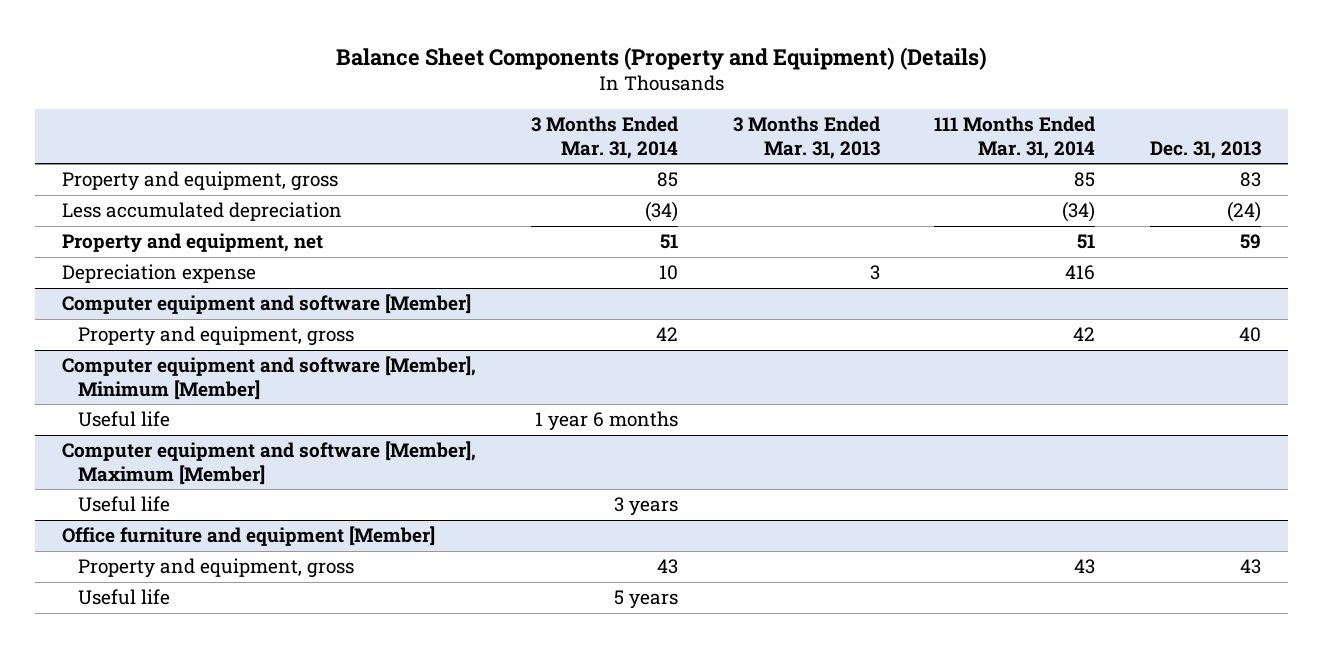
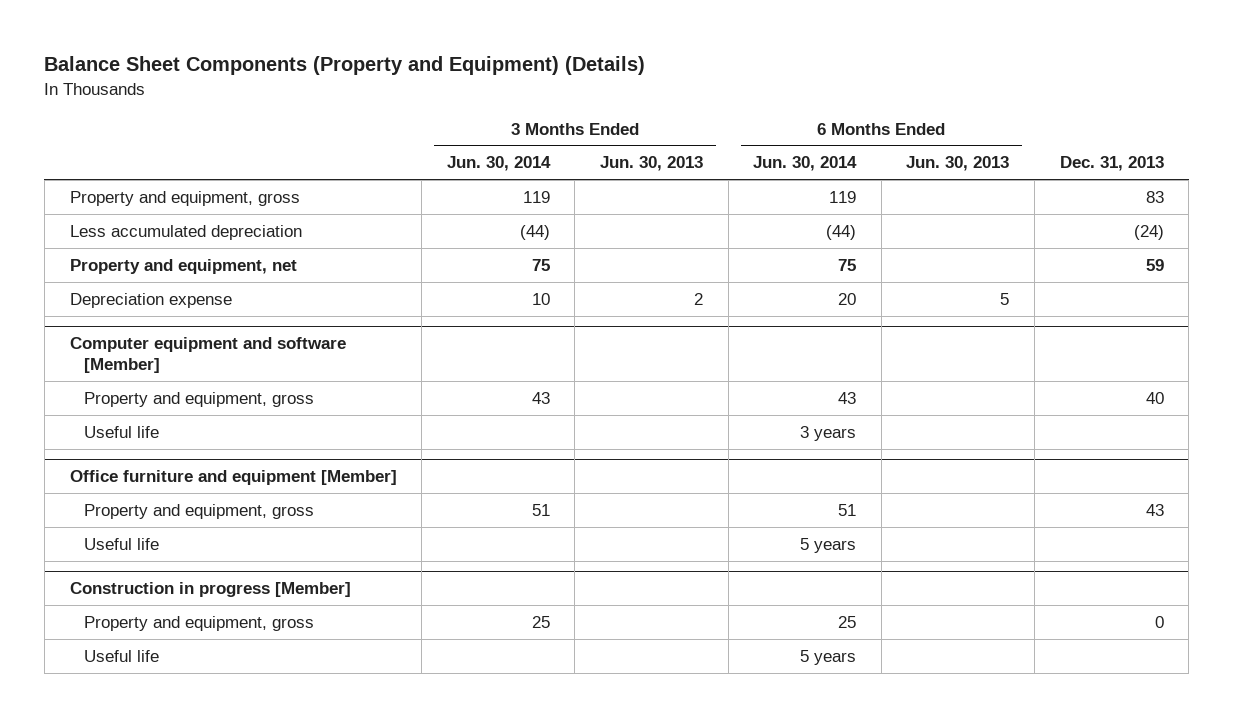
- | 3 Months Ended Mar. 31, 2014 | 3 Months Ended Mar. 31, 2013 | 111 Months Ended Mar. 31, 2014 | Dec. 31, 2013
+ | 3 Months Ended Jun. 30, 2014 | 3 Months Ended Jun. 30, 2013 | 6 Months Ended Jun. 30, 2014 | 6 Months Ended Jun. 30, 2013 | Dec. 31, 2013
- Computer equipment and software [Member], Minimum [Member]
- Useful life | 1 year 6 months | | |
- Computer equipment and software [Member], Maximum [Member]
- Useful life | 3 years | | |
@ Computer equipment and software [Member]
+ Useful life | | | 3 years | |
+ Construction in progress [Member]
+ Property and equipment, gross | 25 | | 25 | | 0
+ Useful life | | | 5 years | |

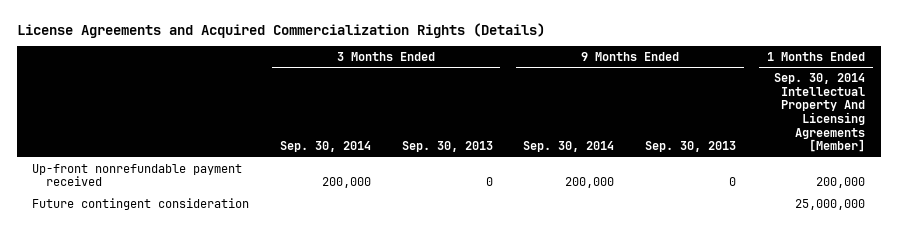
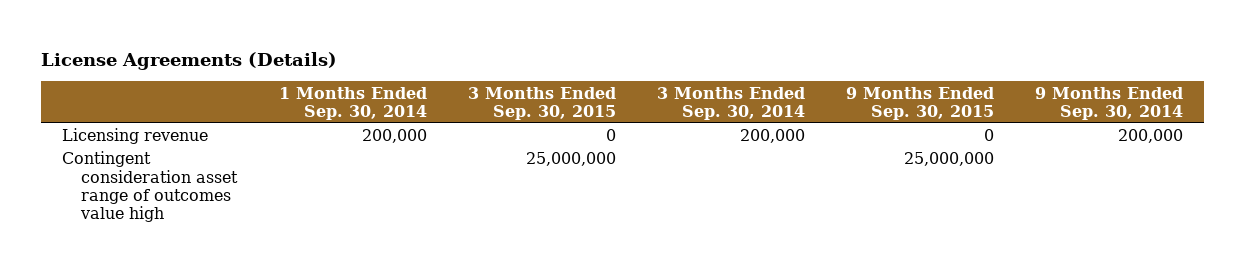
- License Agreements and Acquired Commercialization Rights (Details)
+ License Agreements (Details)
- | 3 Months Ended Sep. 30, 2014 | 3 Months Ended Sep. 30, 2013 | 9 Months Ended Sep. 30, 2014 | 9 Months Ended Sep. 30, 2013 | 1 Months Ended Sep. 30, 2014 Intellectual Property And Licensing Agreements [Member]
+ | 1 Months Ended Sep. 30, 2014 | 3 Months Ended Sep. 30, 2015 | 3 Months Ended Sep. 30, 2014 | 9 Months Ended Sep. 30, 2015 | 9 Months Ended Sep. 30, 2014
- Up-front nonrefundable payment received | 200,000 | 0 | 200,000 | 0 | 200,000
- Future contingent consideration | | | | | 25,000,000
+ Licensing revenue | 200,000 | 0 | 200,000 | 0 | 200,000
+ Contingent consideration asset range of outcomes value high | | 25,000,000 | | 25,000,000 |

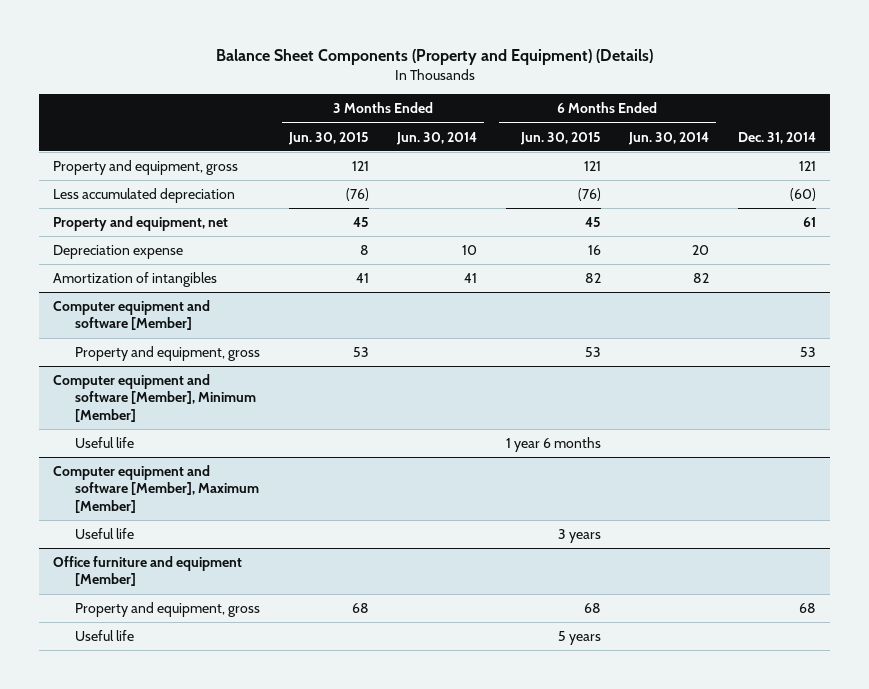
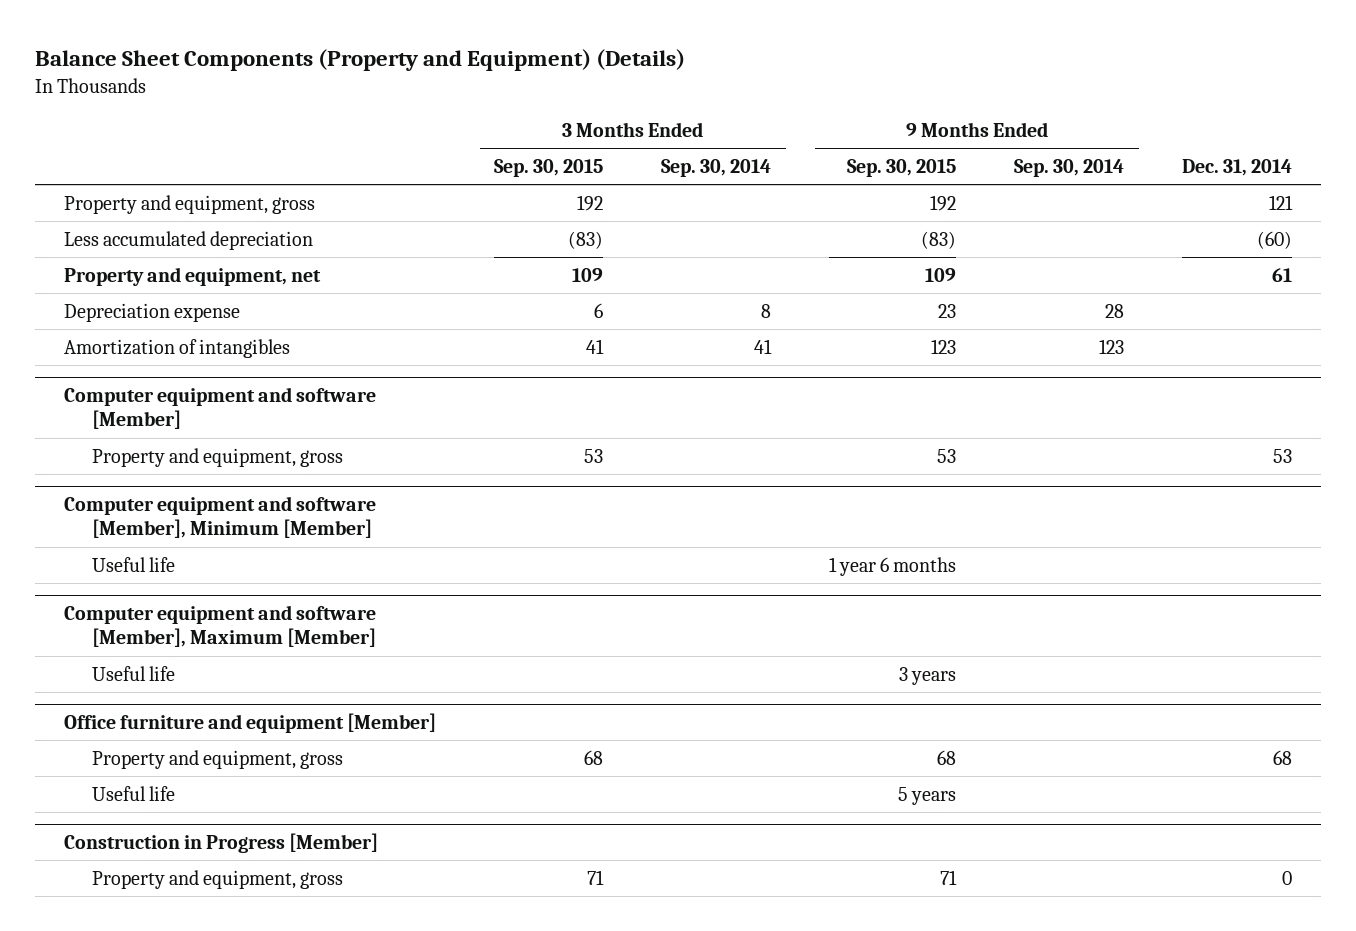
- | 3 Months Ended Jun. 30, 2015 | 3 Months Ended Jun. 30, 2014 | 6 Months Ended Jun. 30, 2015 | 6 Months Ended Jun. 30, 2014 | Dec. 31, 2014
+ | 3 Months Ended Sep. 30, 2015 | 3 Months Ended Sep. 30, 2014 | 9 Months Ended Sep. 30, 2015 | 9 Months Ended Sep. 30, 2014 | Dec. 31, 2014
+ Construction in Progress [Member]
+ Property and equipment, gross | 71 | | 71 | | 0

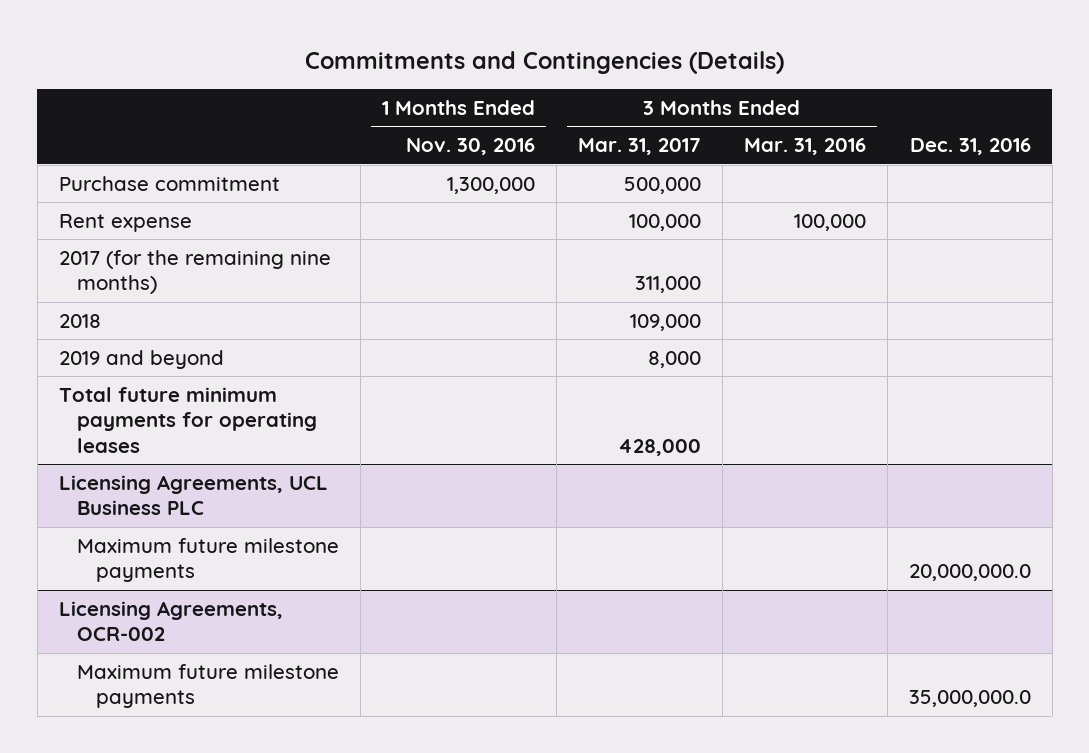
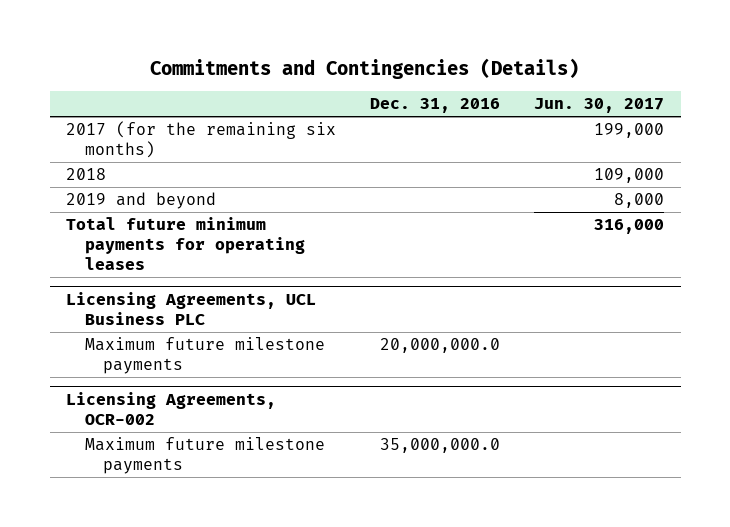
- | 1 Months Ended Nov. 30, 2016 | 3 Months Ended Mar. 31, 2017 | 3 Months Ended Mar. 31, 2016 | Dec. 31, 2016
+ | Dec. 31, 2016 | Jun. 30, 2017
- Purchase commitment | 1,300,000 | 500,000 | |
- Rent expense | | 100,000 | 100,000 |
- 2017 (for the remaining nine months) | | 311,000 | |
+ 2017 (for the remaining six months) | | 199,000

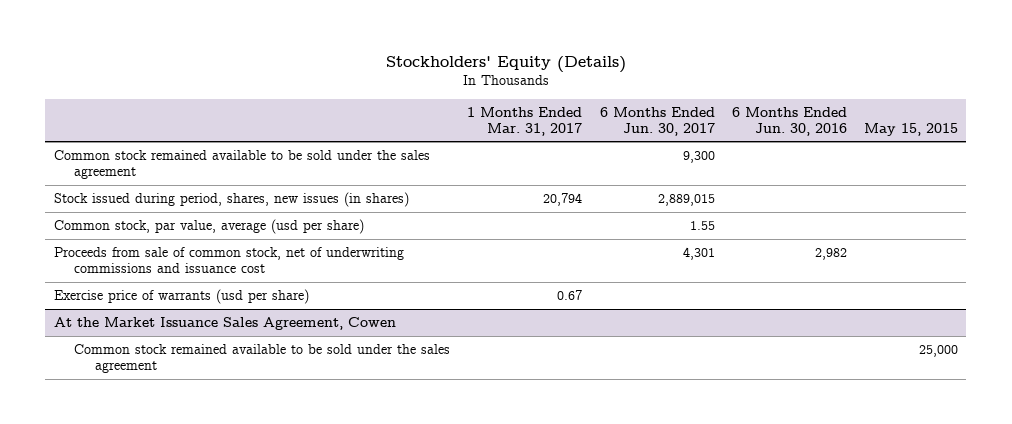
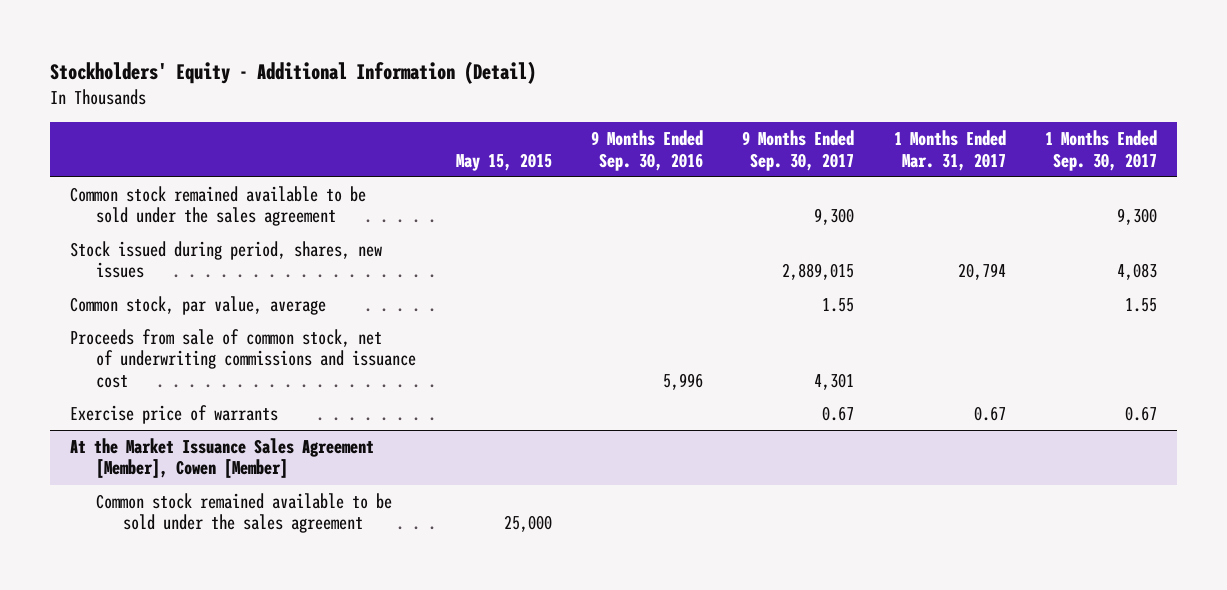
- Stockholders' Equity (Details)
+ Stockholders' Equity - Additional Information (Detail)
- | 1 Months Ended Mar. 31, 2017 | 6 Months Ended Jun. 30, 2017 | 6 Months Ended Jun. 30, 2016 | May 15, 2015
+ | May 15, 2015 | 9 Months Ended Sep. 30, 2016 | 9 Months Ended Sep. 30, 2017 | 1 Months Ended Mar. 31, 2017 | 1 Months Ended Sep. 30, 2017
- Stock issued during period, shares, new issues (in shares) | 20,794 | 2,889,015 | |
- Common stock, par value, average (usd per share) | | 1.55 | |
+ Stock issued during period, shares, new issues | | | 2,889,015 | 20,794 | 4,083
+ Common stock, par value, average | | | 1.55 | | 1.55
- Exercise price of warrants (usd per share) | 0.67 | | |
- At the Market Issuance Sales Agreement, Cowen
+ Exercise price of warrants | | | 0.67 | 0.67 | 0.67
+ At the Market Issuance Sales Agreement [Member], Cowen [Member]

